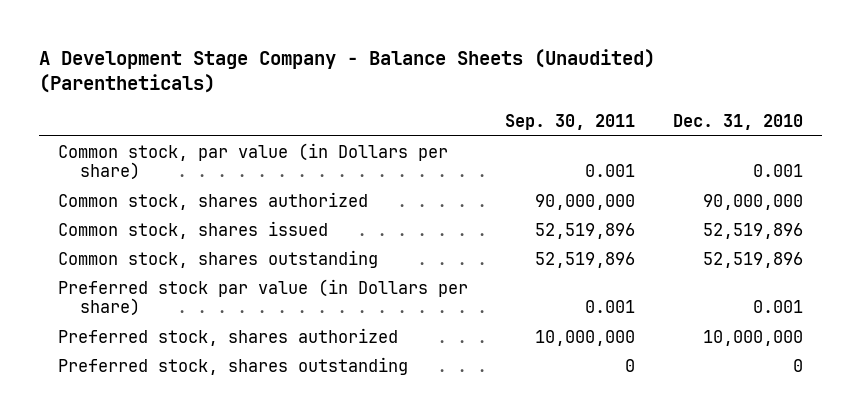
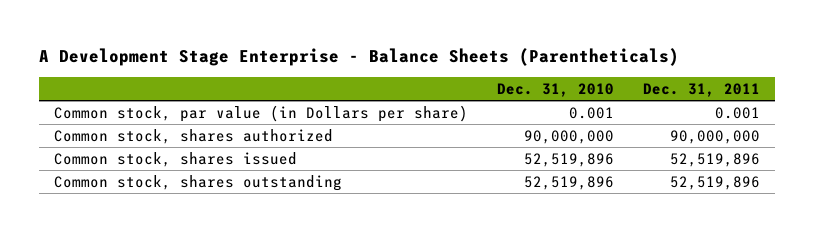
- A Development Stage Company - Balance Sheets (Unaudited) (Parentheticals)
+ A Development Stage Enterprise - Balance Sheets (Parentheticals)
- | Sep. 30, 2011 | Dec. 31, 2010
+ | Dec. 31, 2010 | Dec. 31, 2011
- Preferred stock par value (in Dollars per share) | 0.001 | 0.001
- Preferred stock, shares authorized | 10,000,000 | 10,000,000
- Preferred stock, shares outstanding | 0 | 0

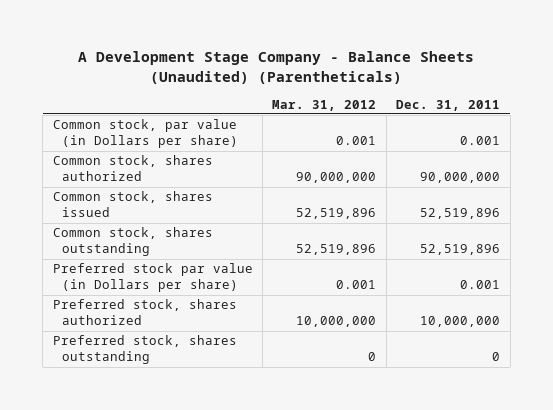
- A Development Stage Enterprise - Balance Sheets (Parentheticals)
+ A Development Stage Company - Balance Sheets (Unaudited) (Parentheticals)
- | Dec. 31, 2010 | Dec. 31, 2011
+ | Mar. 31, 2012 | Dec. 31, 2011
+ Preferred stock par value (in Dollars per share) | 0.001 | 0.001
+ Preferred stock, shares authorized | 10,000,000 | 10,000,000
+ Preferred stock, shares outstanding | 0 | 0

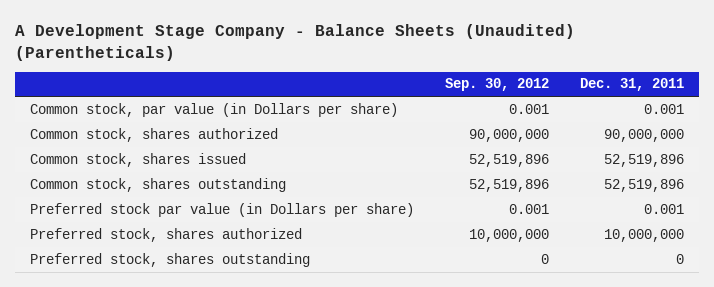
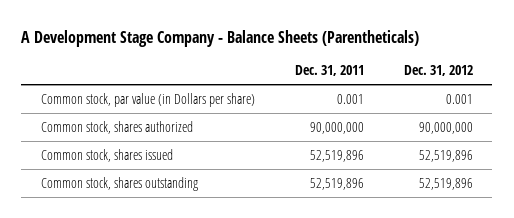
- A Development Stage Company - Balance Sheets (Unaudited) (Parentheticals)
+ A Development Stage Company - Balance Sheets (Parentheticals)
- | Sep. 30, 2012 | Dec. 31, 2011
+ | Dec. 31, 2011 | Dec. 31, 2012
- Preferred stock par value (in Dollars per share) | 0.001 | 0.001
- Preferred stock, shares authorized | 10,000,000 | 10,000,000
- Preferred stock, shares outstanding | 0 | 0

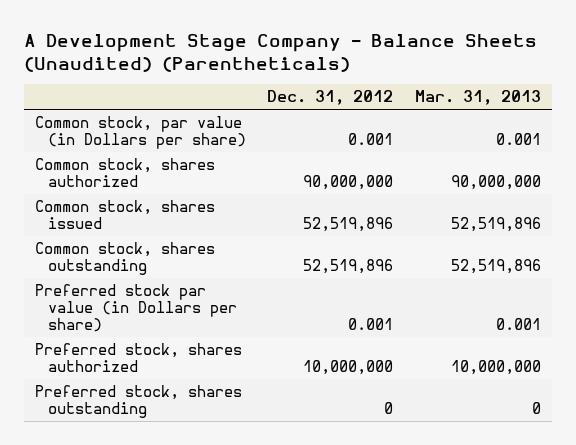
- A Development Stage Company - Balance Sheets (Parentheticals)
+ A Development Stage Company - Balance Sheets (Unaudited) (Parentheticals)
- | Dec. 31, 2011 | Dec. 31, 2012
+ | Dec. 31, 2012 | Mar. 31, 2013
+ Preferred stock par value (in Dollars per share) | 0.001 | 0.001
+ Preferred stock, shares authorized | 10,000,000 | 10,000,000
+ Preferred stock, shares outstanding | 0 | 0

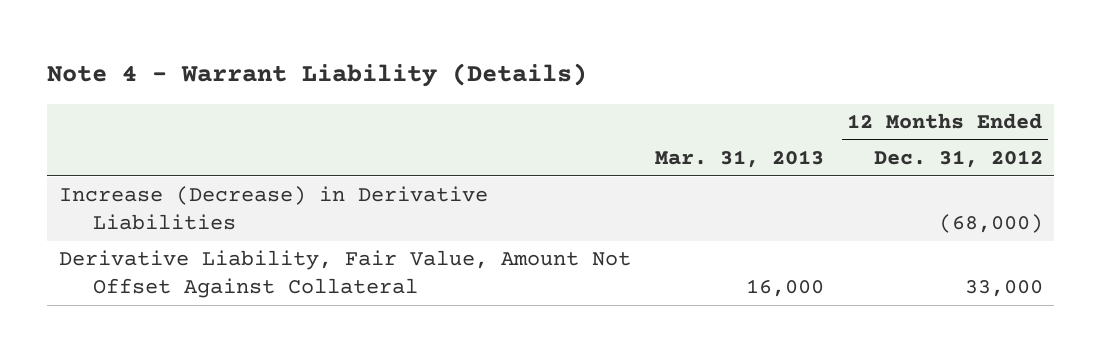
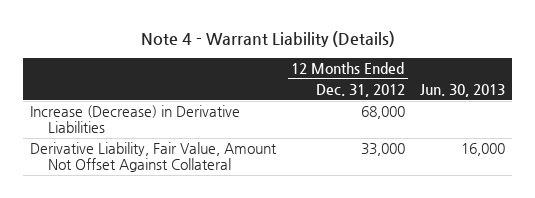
- | Mar. 31, 2013 | 12 Months Ended Dec. 31, 2012
+ | 12 Months Ended Dec. 31, 2012 | Jun. 30, 2013
- Increase (Decrease) in Derivative Liabilities | | (68,000)
+ Increase (Decrease) in Derivative Liabilities | 68,000 |

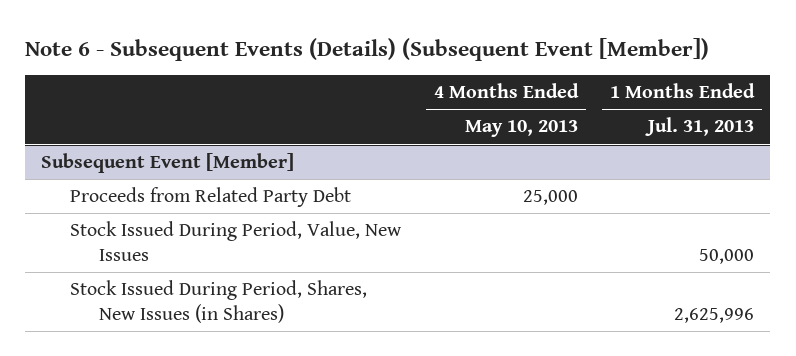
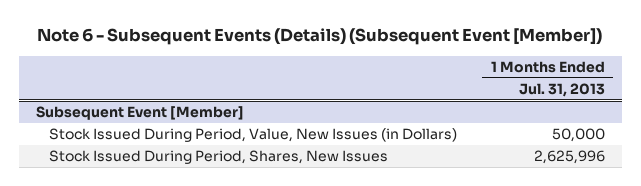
- | 4 Months Ended May 10, 2013 | 1 Months Ended Jul. 31, 2013
+ | 1 Months Ended Jul. 31, 2013
@ Subsequent Event [Member]
- Proceeds from Related Party Debt | 25,000 |
- Stock Issued During Period, Value, New Issues | | 50,000
- Stock Issued During Period, Shares, New Issues (in Shares) | | 2,625,996
+ Stock Issued During Period, Value, New Issues (in Dollars) | 50,000
+ Stock Issued During Period, Shares, New Issues | 2,625,996

